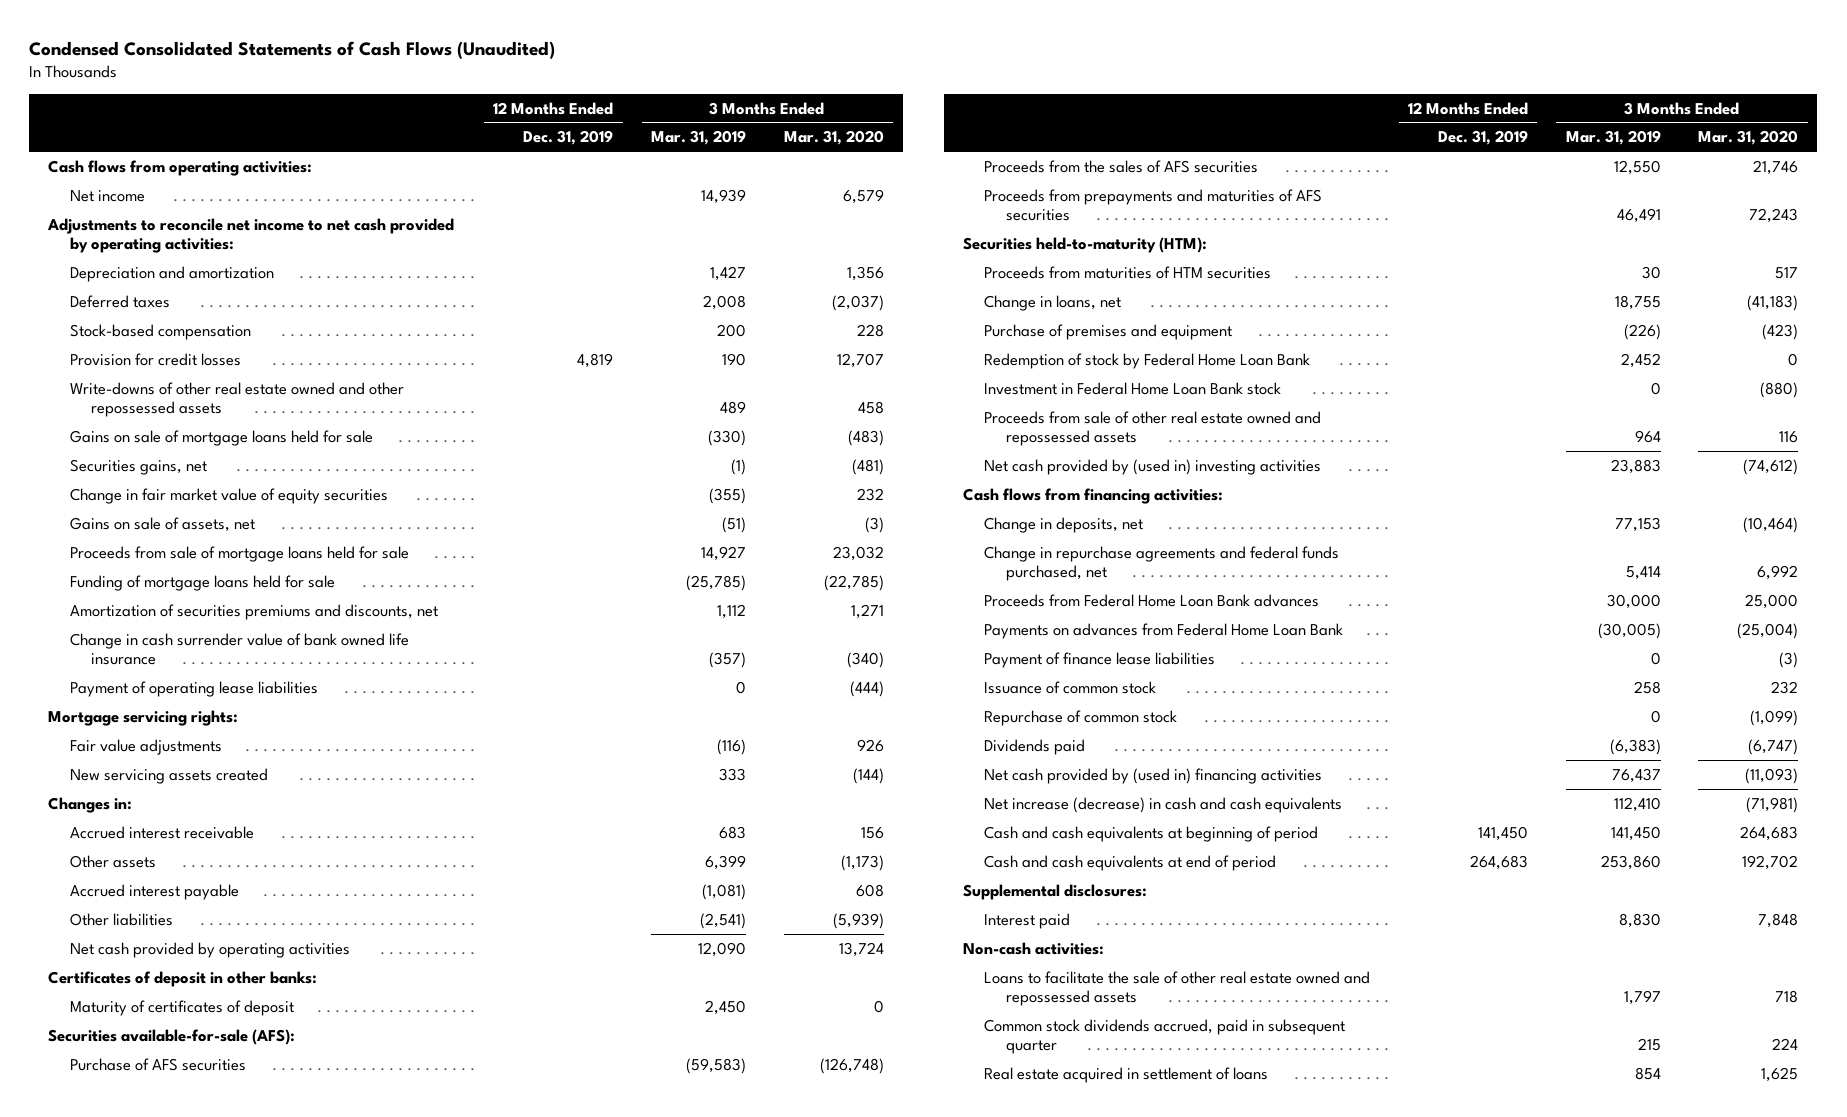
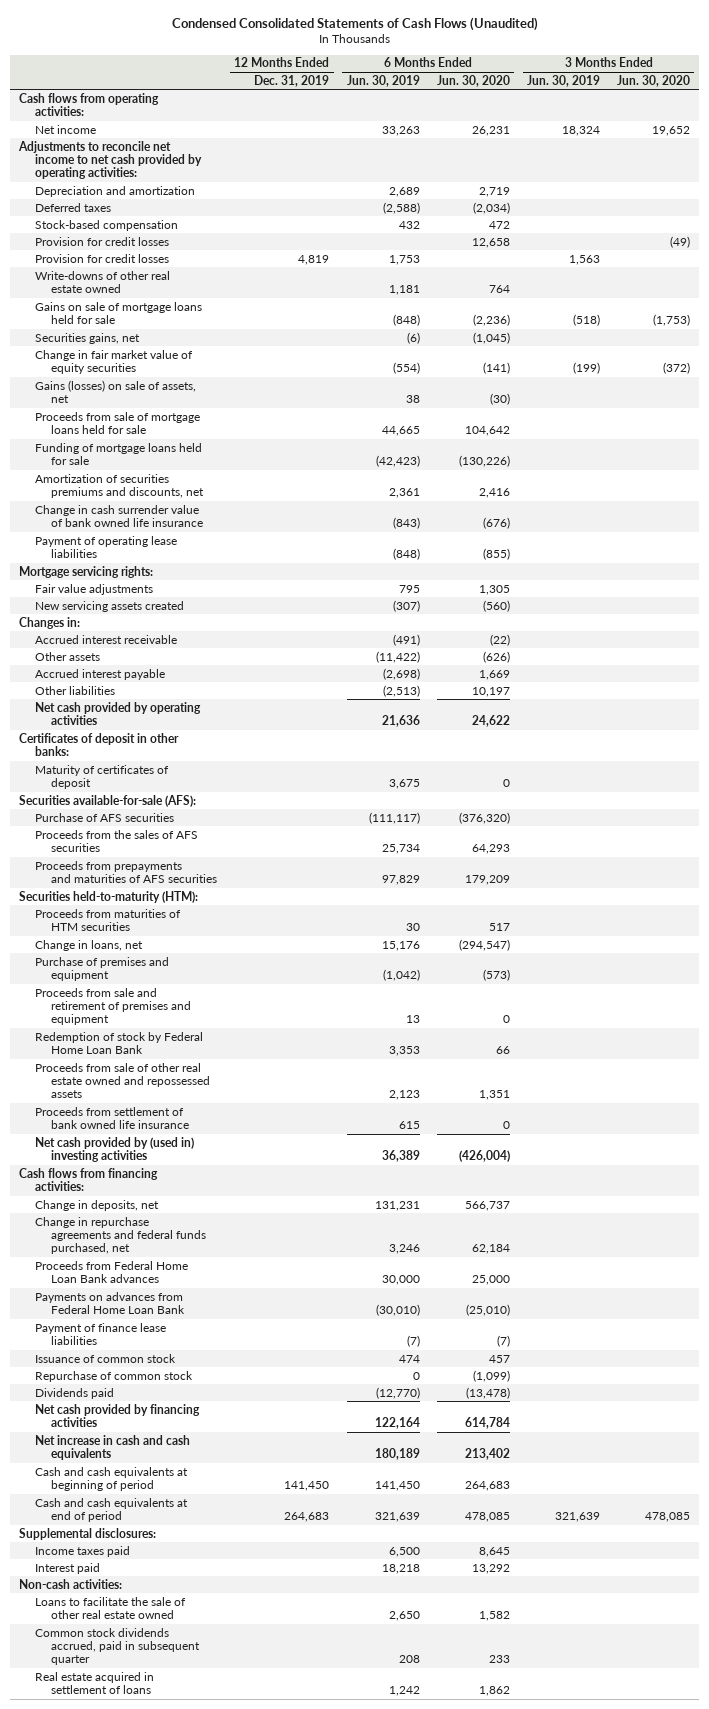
- | 12 Months Ended Dec. 31, 2019 | 3 Months Ended Mar. 31, 2019 | 3 Months Ended Mar. 31, 2020
+ | 12 Months Ended Dec. 31, 2019 | 6 Months Ended Jun. 30, 2019 | 6 Months Ended Jun. 30, 2020 | 3 Months Ended Jun. 30, 2019 | 3 Months Ended Jun. 30, 2020
+ Provision for credit losses | | | 12,658 | | (49)
- Write-downs of other real estate owned and other repossessed assets | | 489 | 458
+ Write-downs of other real estate owned | | 1,181 | 764 | |
- Gains on sale of assets, net | | (51) | (3)
+ Gains (losses) on sale of assets, net | | 38 | (30) | |
+ Proceeds from sale and retirement of premises and equipment | | 13 | 0 | |
- Investment in Federal Home Loan Bank stock | | 0 | (880)
+ Proceeds from settlement of bank owned life insurance | | 615 | 0 | |
- Net cash provided by (used in) financing activities | | 76,437 | (11,093)
- Net increase (decrease) in cash and cash equivalents | | 112,410 | (71,981)
+ Net cash provided by financing activities | | 122,164 | 614,784 | |
+ Net increase in cash and cash equivalents | | 180,189 | 213,402 | |
+ Income taxes paid | | 6,500 | 8,645 | |
- Loans to facilitate the sale of other real estate owned and repossessed assets | | 1,797 | 718
+ Loans to facilitate the sale of other real estate owned | | 2,650 | 1,582 | |

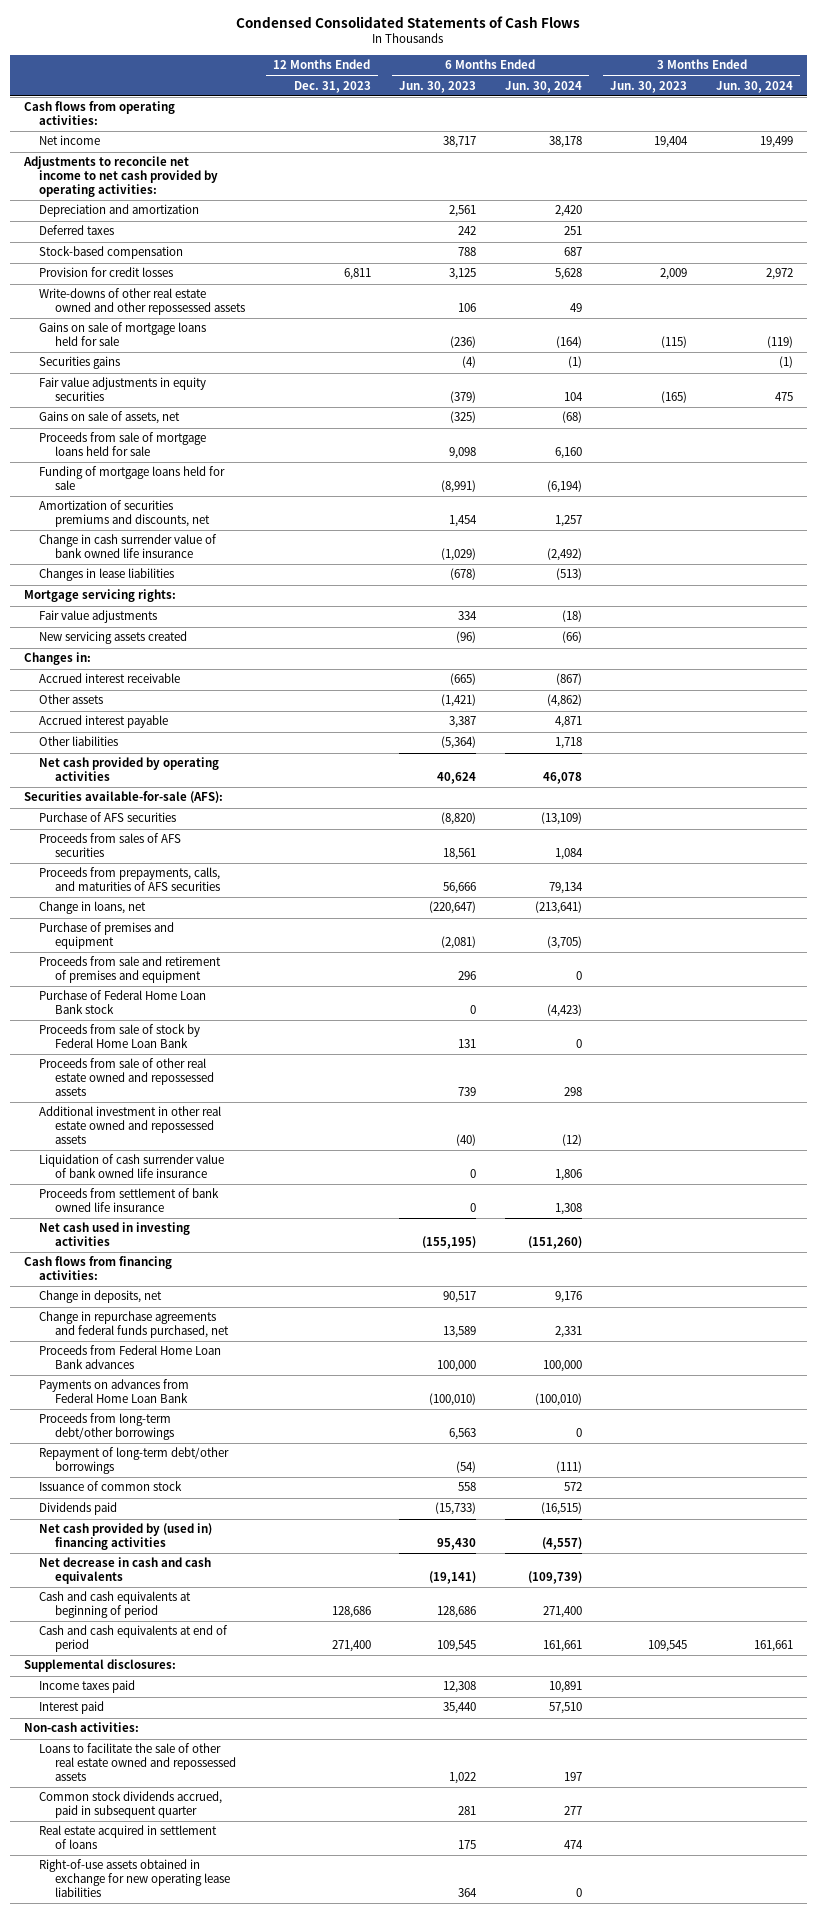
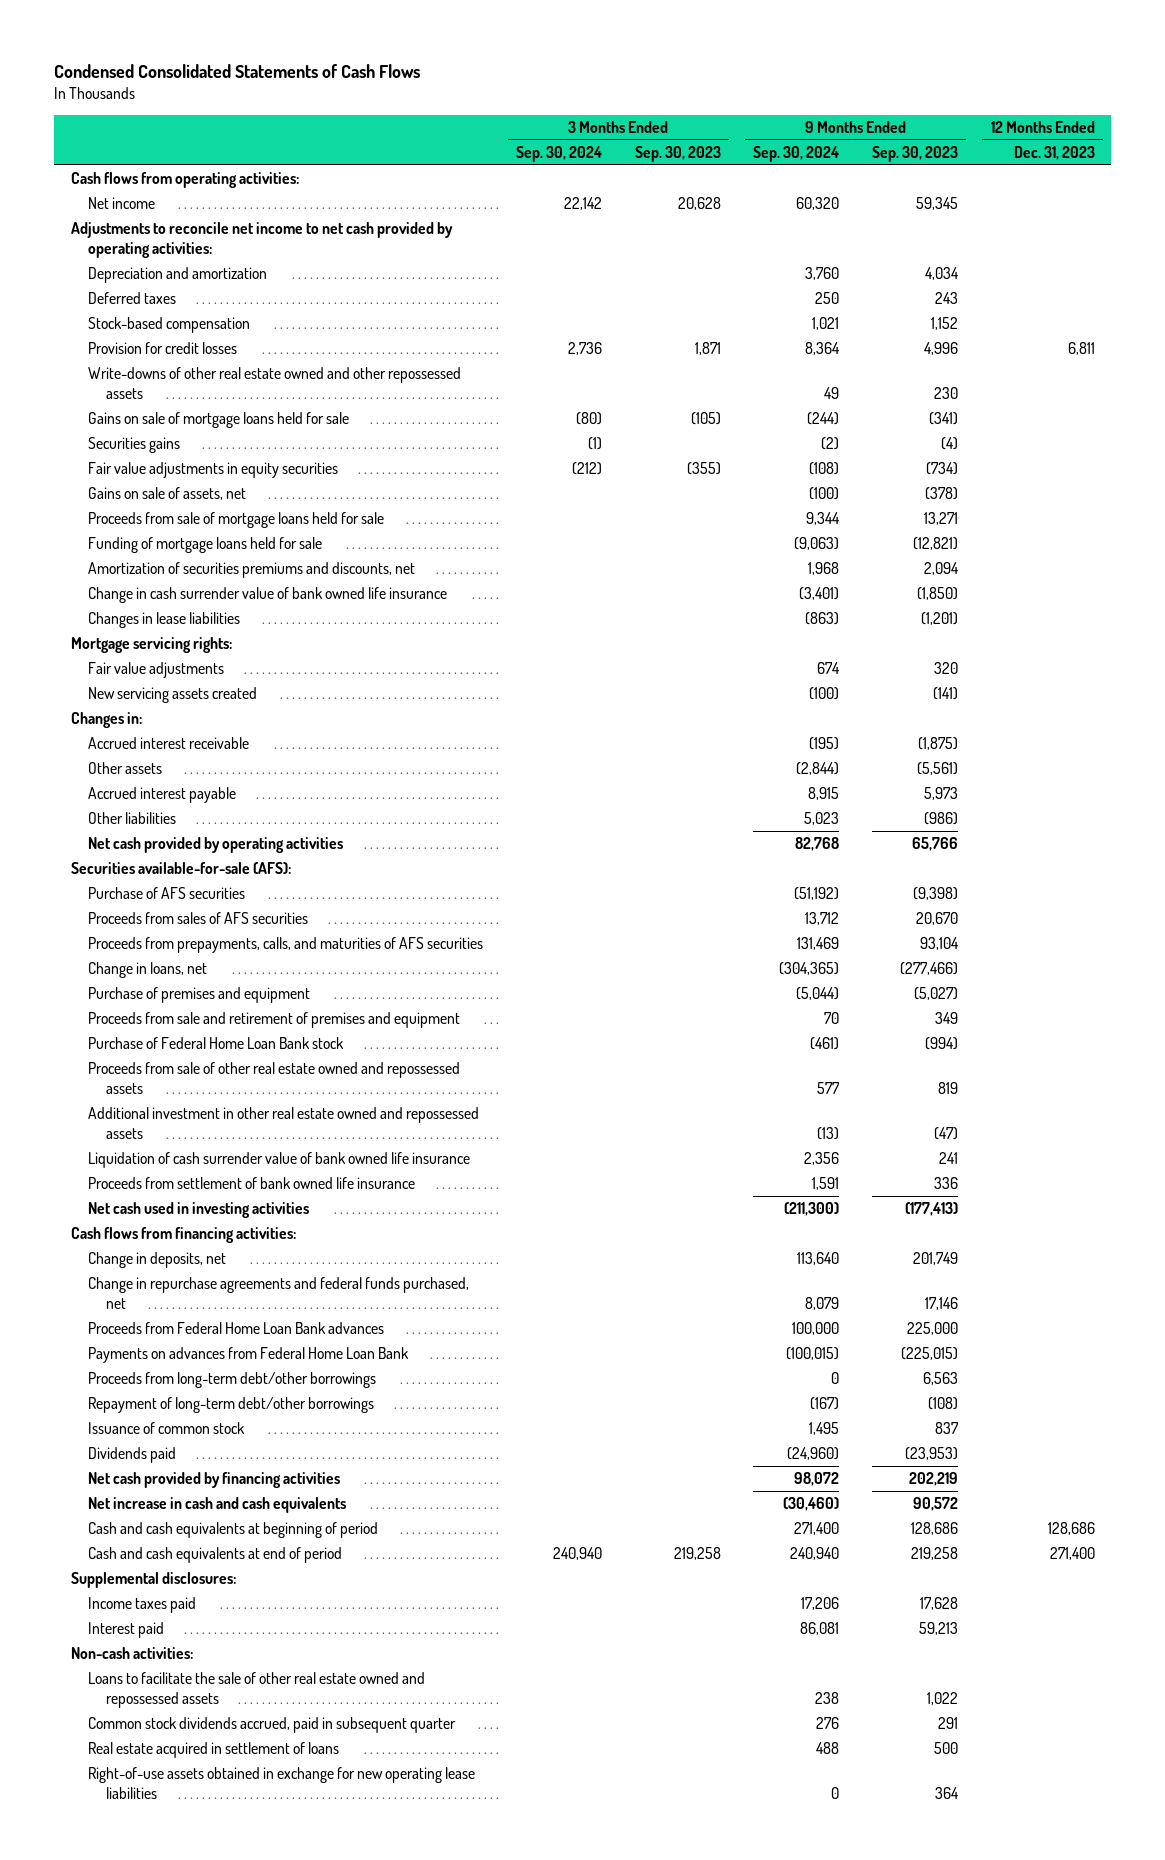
- | 12 Months Ended Dec. 31, 2023 | 6 Months Ended Jun. 30, 2023 | 6 Months Ended Jun. 30, 2024 | 3 Months Ended Jun. 30, 2023 | 3 Months Ended Jun. 30, 2024
+ | 3 Months Ended Sep. 30, 2024 | 3 Months Ended Sep. 30, 2023 | 9 Months Ended Sep. 30, 2024 | 9 Months Ended Sep. 30, 2023 | 12 Months Ended Dec. 31, 2023
- Proceeds from sale of stock by Federal Home Loan Bank | | 131 | 0 | |
- Net cash provided by (used in) financing activities | | 95,430 | (4,557) | |
- Net decrease in cash and cash equivalents | | (19,141) | (109,739) | |
+ Net cash provided by financing activities | | | 98,072 | 202,219 |
+ Net increase in cash and cash equivalents | | | (30,460) | 90,572 |

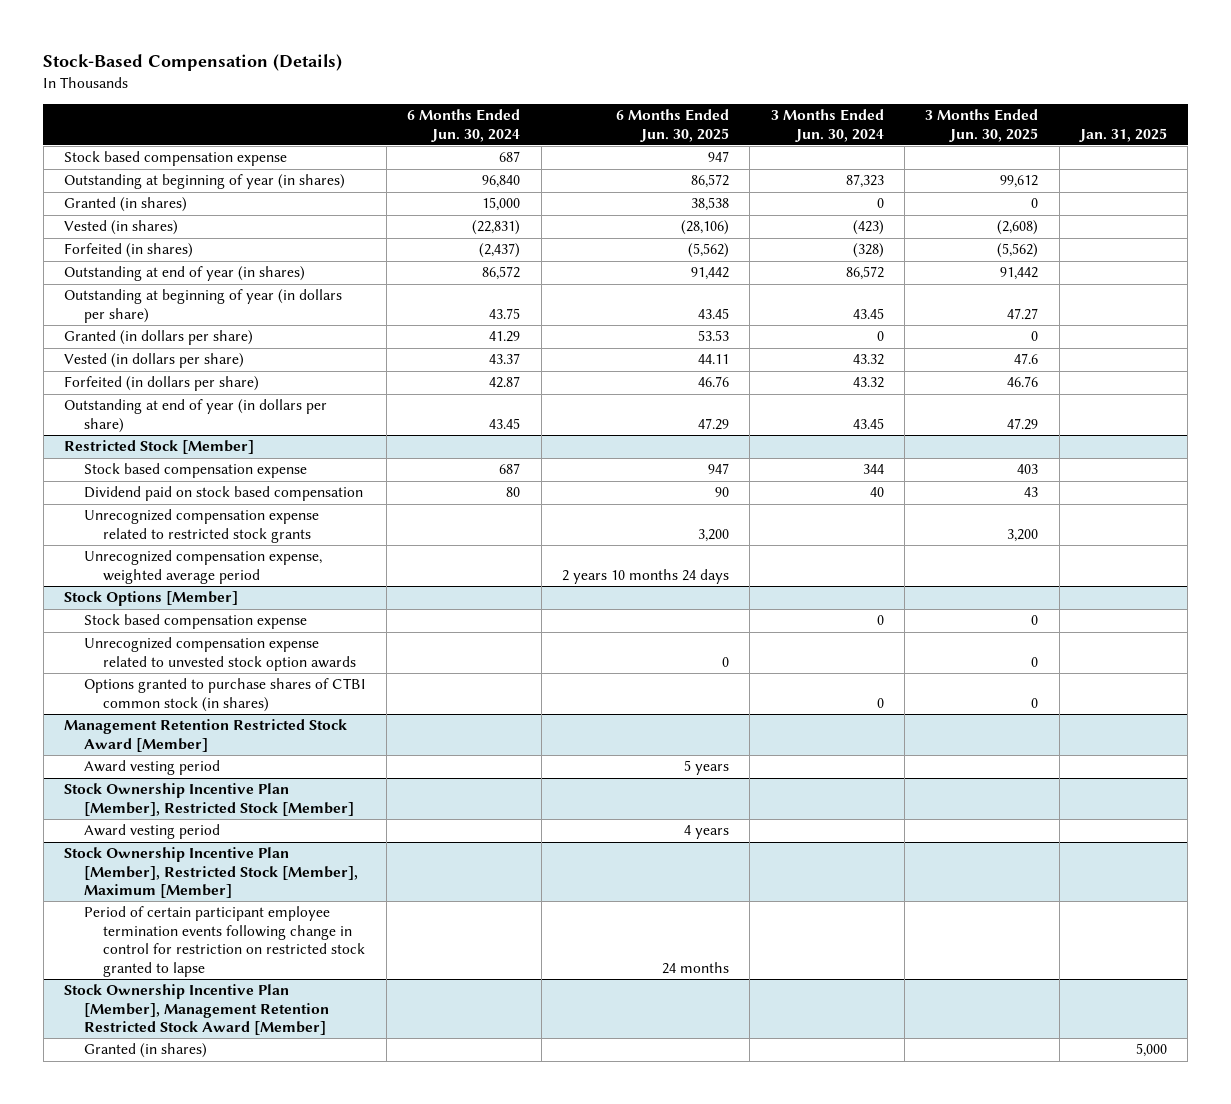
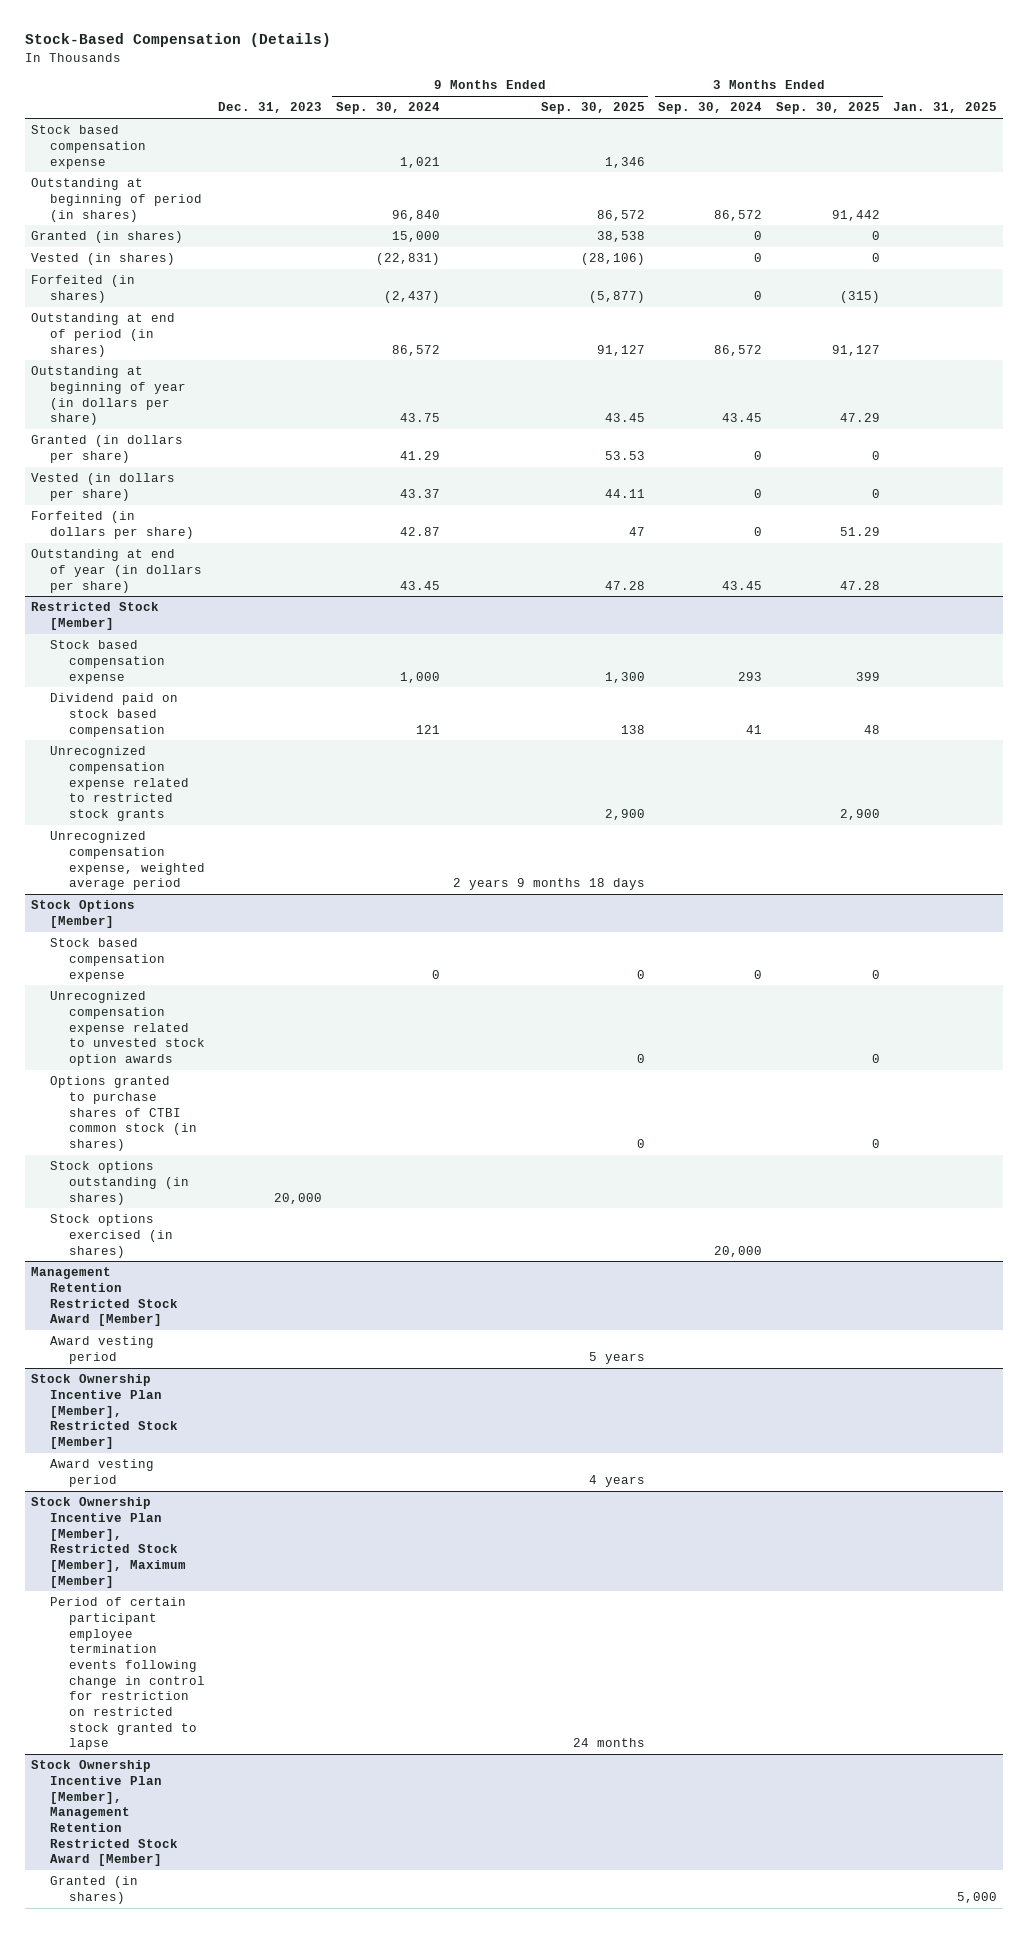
- | 6 Months Ended Jun. 30, 2024 | 6 Months Ended Jun. 30, 2025 | 3 Months Ended Jun. 30, 2024 | 3 Months Ended Jun. 30, 2025 | Jan. 31, 2025
+ | Dec. 31, 2023 | 9 Months Ended Sep. 30, 2024 | 9 Months Ended Sep. 30, 2025 | 3 Months Ended Sep. 30, 2024 | 3 Months Ended Sep. 30, 2025 | Jan. 31, 2025
- Outstanding at beginning of year (in shares) | 96,840 | 86,572 | 87,323 | 99,612 |
+ Outstanding at beginning of period (in shares) | | 96,840 | 86,572 | 86,572 | 91,442 |
- Outstanding at end of year (in shares) | 86,572 | 91,442 | 86,572 | 91,442 |
+ Outstanding at end of period (in shares) | | 86,572 | 91,127 | 86,572 | 91,127 |
@ Stock Options [Member]
+ Stock options outstanding (in shares) | 20,000 | | | | |
+ Stock options exercised (in shares) | | | | 20,000 | |

